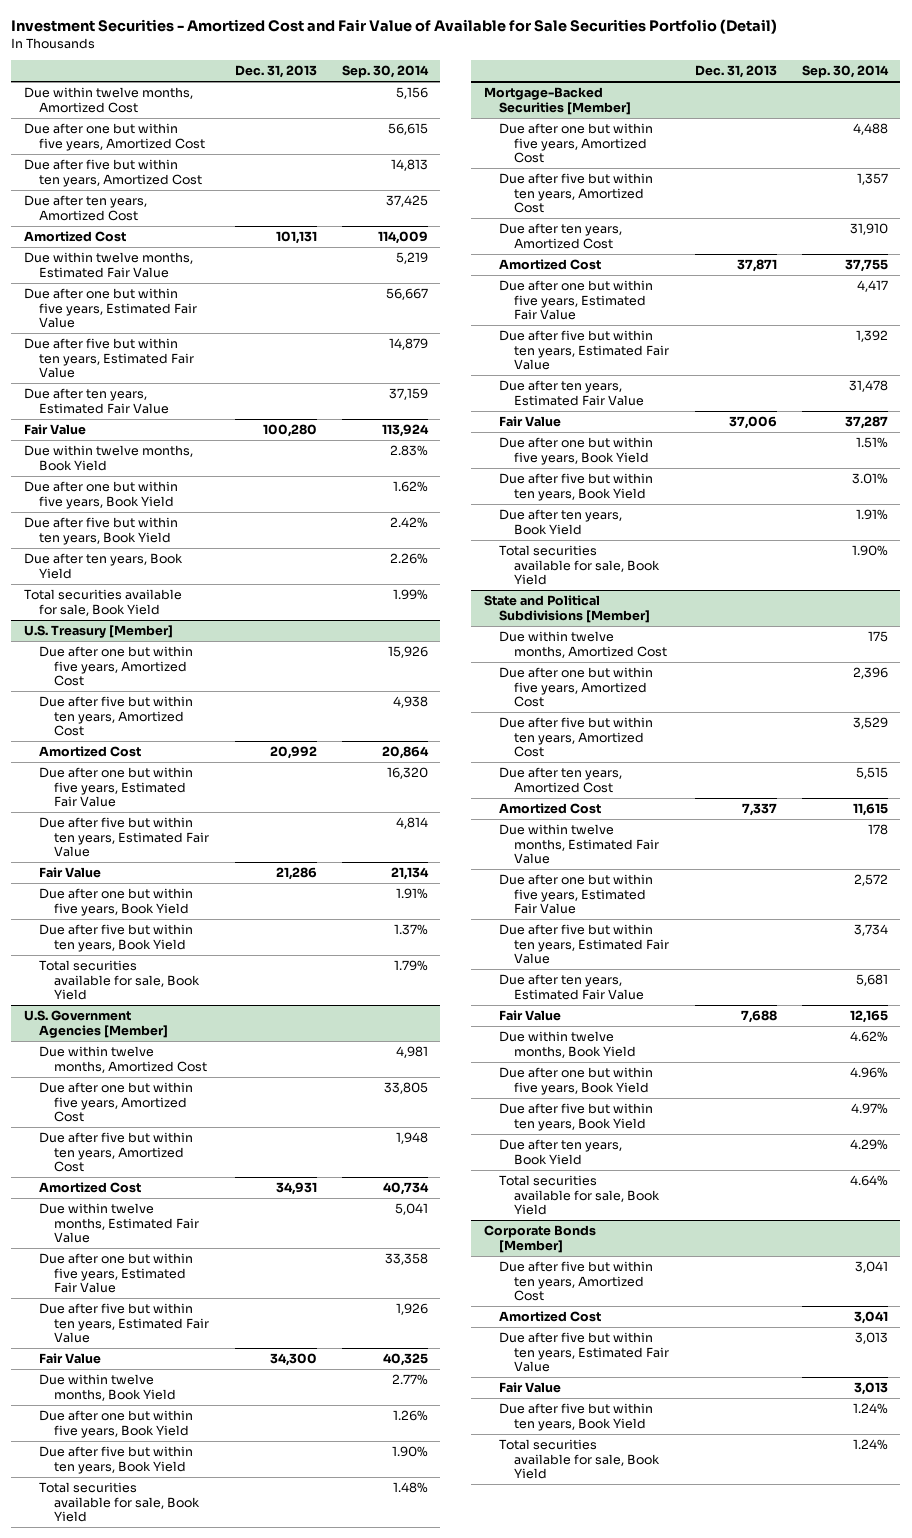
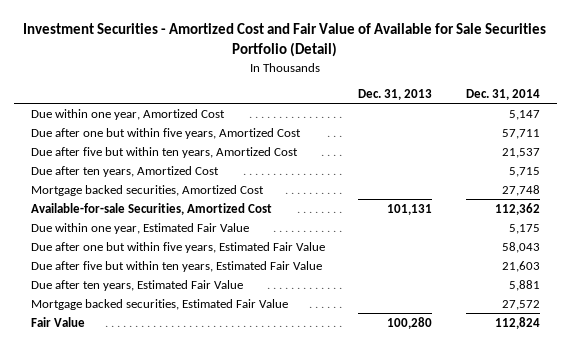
- | Dec. 31, 2013 | Sep. 30, 2014
+ | Dec. 31, 2013 | Dec. 31, 2014
- Due within twelve months, Amortized Cost | | 5,156
+ Due within one year, Amortized Cost | | 5,147
- Amortized Cost | 101,131 | 114,009
- Due within twelve months, Estimated Fair Value | | 5,219
+ Mortgage backed securities, Amortized Cost | | 27,748
+ Available-for-sale Securities, Amortized Cost | 101,131 | 112,362
+ Due within one year, Estimated Fair Value | | 5,175
+ Mortgage backed securities, Estimated Fair Value | | 27,572
- Due within twelve months, Book Yield | | 2.83%
- Due after one but within five years, Book Yield | | 1.62%
- Due after five but within ten years, Book Yield | | 2.42%
- Due after ten years, Book Yield | | 2.26%
- Total securities available for sale, Book Yield | | 1.99%
- U.S. Treasury [Member]
- Due after one but within five years, Amortized Cost | | 15,926
- Due after five but within ten years, Amortized Cost | | 4,938
- Amortized Cost | 20,992 | 20,864
- Due after one but within five years, Estimated Fair Value | | 16,320
- Due after five but within ten years, Estimated Fair Value | | 4,814
- Fair Value | 21,286 | 21,134
- Due after one but within five years, Book Yield | | 1.91%
- Due after five but within ten years, Book Yield | | 1.37%
- Total securities available for sale, Book Yield | | 1.79%
- U.S. Government Agencies [Member]
- Due within twelve months, Amortized Cost | | 4,981
- Due after one but within five years, Amortized Cost | | 33,805
- Due after five but within ten years, Amortized Cost | | 1,948
- Amortized Cost | 34,931 | 40,734
- Due within twelve months, Estimated Fair Value | | 5,041
- Due after one but within five years, Estimated Fair Value | | 33,358
- Due after five but within ten years, Estimated Fair Value | | 1,926
- Fair Value | 34,300 | 40,325
- Due within twelve months, Book Yield | | 2.77%
- Due after one but within five years, Book Yield | | 1.26%
- Due after five but within ten years, Book Yield | | 1.90%
- Total securities available for sale, Book Yield | | 1.48%
- Mortgage-Backed Securities [Member]
- Due after one but within five years, Amortized Cost | | 4,488
- Due after five but within ten years, Amortized Cost | | 1,357
- Due after ten years, Amortized Cost | | 31,910
- Amortized Cost | 37,871 | 37,755
- Due after one but within five years, Estimated Fair Value | | 4,417
- Due after five but within ten years, Estimated Fair Value | | 1,392
- Due after ten years, Estimated Fair Value | | 31,478
- Fair Value | 37,006 | 37,287
- Due after one but within five years, Book Yield | | 1.51%
- Due after five but within ten years, Book Yield | | 3.01%
- Due after ten years, Book Yield | | 1.91%
- Total securities available for sale, Book Yield | | 1.90%
- State and Political Subdivisions [Member]
- Due within twelve months, Amortized Cost | | 175
- Due after one but within five years, Amortized Cost | | 2,396
- Due after five but within ten years, Amortized Cost | | 3,529
- Due after ten years, Amortized Cost | | 5,515
- Amortized Cost | 7,337 | 11,615
- Due within twelve months, Estimated Fair Value | | 178
- Due after one but within five years, Estimated Fair Value | | 2,572
- Due after five but within ten years, Estimated Fair Value | | 3,734
- Due after ten years, Estimated Fair Value | | 5,681
- Fair Value | 7,688 | 12,165
- Due within twelve months, Book Yield | | 4.62%
- Due after one but within five years, Book Yield | | 4.96%
- Due after five but within ten years, Book Yield | | 4.97%
- Due after ten years, Book Yield | | 4.29%
- Total securities available for sale, Book Yield | | 4.64%
- Corporate Bonds [Member]
- Due after five but within ten years, Amortized Cost | | 3,041
- Amortized Cost | | 3,041
- Due after five but within ten years, Estimated Fair Value | | 3,013
- Fair Value | | 3,013
- Due after five but within ten years, Book Yield | | 1.24%
- Total securities available for sale, Book Yield | | 1.24%

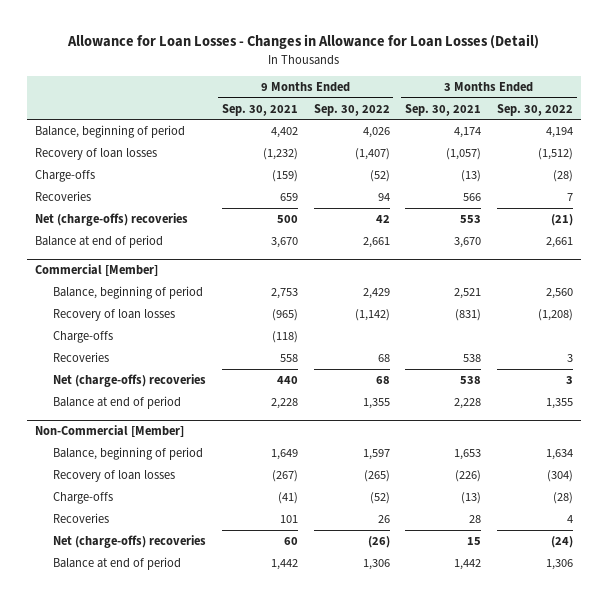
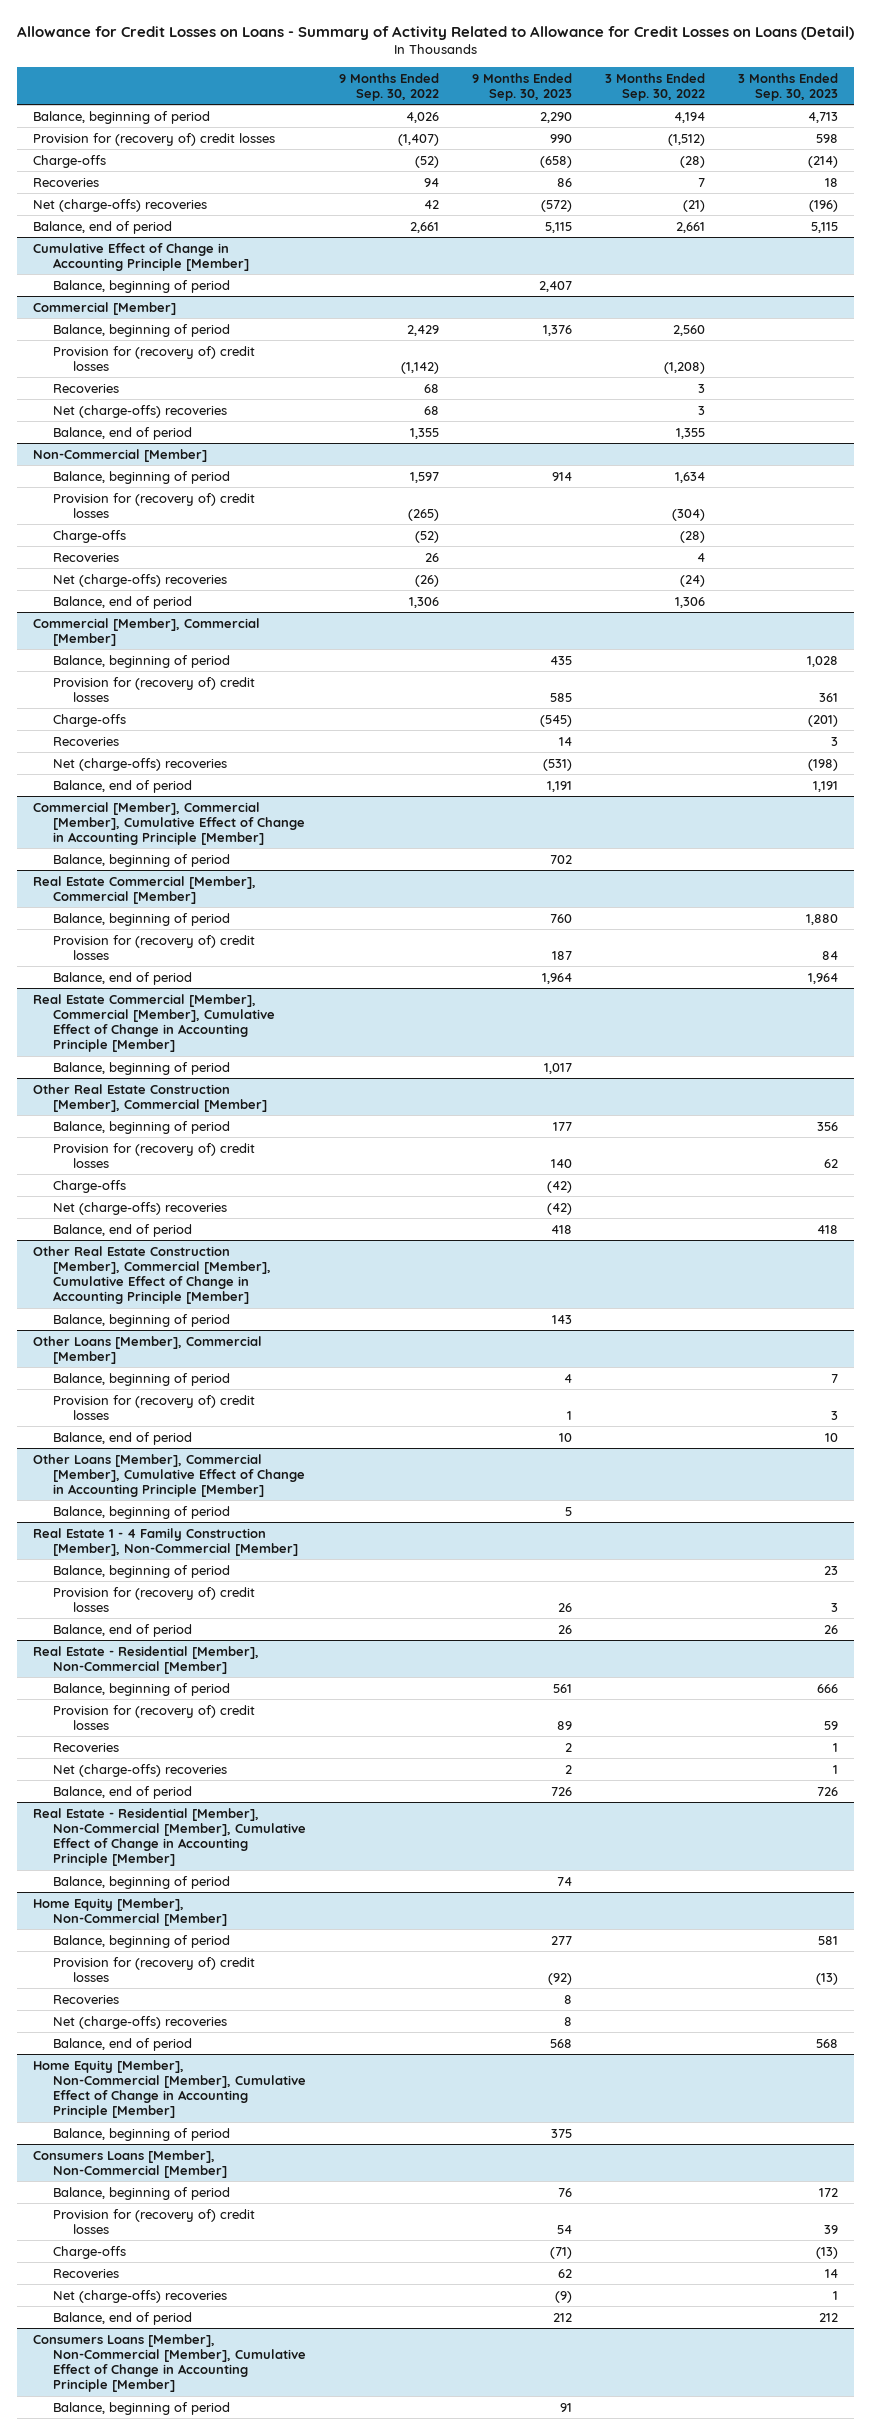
- Allowance for Loan Losses - Changes in Allowance for Loan Losses (Detail)
+ Allowance for Credit Losses on Loans - Summary of Activity Related to Allowance for Credit Losses on Loans (Detail)
- | 9 Months Ended Sep. 30, 2021 | 9 Months Ended Sep. 30, 2022 | 3 Months Ended Sep. 30, 2021 | 3 Months Ended Sep. 30, 2022
+ | 9 Months Ended Sep. 30, 2022 | 9 Months Ended Sep. 30, 2023 | 3 Months Ended Sep. 30, 2022 | 3 Months Ended Sep. 30, 2023
- Recovery of loan losses | (1,232) | (1,407) | (1,057) | (1,512)
+ Provision for (recovery of) credit losses | (1,407) | 990 | (1,512) | 598
- Balance at end of period | 3,670 | 2,661 | 3,670 | 2,661
+ Balance, end of period | 2,661 | 5,115 | 2,661 | 5,115
+ Cumulative Effect of Change in Accounting Principle [Member]
+ Balance, beginning of period | | 2,407 | |
@ Commercial [Member]
- Recovery of loan losses | (965) | (1,142) | (831) | (1,208)
- Charge-offs | (118) | | |
+ Provision for (recovery of) credit losses | (1,142) | | (1,208) |
- Balance at end of period | 2,228 | 1,355 | 2,228 | 1,355
+ Balance, end of period | 1,355 | | 1,355 |
@ Non-Commercial [Member]
- Recovery of loan losses | (267) | (265) | (226) | (304)
+ Provision for (recovery of) credit losses | (265) | | (304) |
- Balance at end of period | 1,442 | 1,306 | 1,442 | 1,306
+ Balance, end of period | 1,306 | | 1,306 |
+ Commercial [Member], Commercial [Member]
+ Balance, beginning of period | | 435 | | 1,028
+ Provision for (recovery of) credit losses | | 585 | | 361
+ Charge-offs | | (545) | | (201)
+ Recoveries | | 14 | | 3
+ Net (charge-offs) recoveries | | (531) | | (198)
+ Balance, end of period | | 1,191 | | 1,191
+ Commercial [Member], Commercial [Member], Cumulative Effect of Change in Accounting Principle [Member]
+ Balance, beginning of period | | 702 | |
+ Real Estate Commercial [Member], Commercial [Member]
+ Balance, beginning of period | | 760 | | 1,880
+ Provision for (recovery of) credit losses | | 187 | | 84
+ Balance, end of period | | 1,964 | | 1,964
+ Real Estate Commercial [Member], Commercial [Member], Cumulative Effect of Change in Accounting Principle [Member]
+ Balance, beginning of period | | 1,017 | |
+ Other Real Estate Construction [Member], Commercial [Member]
+ Balance, beginning of period | | 177 | | 356
+ Provision for (recovery of) credit losses | | 140 | | 62
+ Charge-offs | | (42) | |
+ Net (charge-offs) recoveries | | (42) | |
+ Balance, end of period | | 418 | | 418
+ Other Real Estate Construction [Member], Commercial [Member], Cumulative Effect of Change in Accounting Principle [Member]
+ Balance, beginning of period | | 143 | |
+ Other Loans [Member], Commercial [Member]
+ Balance, beginning of period | | 4 | | 7
+ Provision for (recovery of) credit losses | | 1 | | 3
+ Balance, end of period | | 10 | | 10
+ Other Loans [Member], Commercial [Member], Cumulative Effect of Change in Accounting Principle [Member]
+ Balance, beginning of period | | 5 | |
+ Real Estate 1 - 4 Family Construction [Member], Non-Commercial [Member]
+ Balance, beginning of period | | | | 23
+ Provision for (recovery of) credit losses | | 26 | | 3
+ Balance, end of period | | 26 | | 26
+ Real Estate - Residential [Member], Non-Commercial [Member]
+ Balance, beginning of period | | 561 | | 666
+ Provision for (recovery of) credit losses | | 89 | | 59
+ Recoveries | | 2 | | 1
+ Net (charge-offs) recoveries | | 2 | | 1
+ Balance, end of period | | 726 | | 726
+ Real Estate - Residential [Member], Non-Commercial [Member], Cumulative Effect of Change in Accounting Principle [Member]
+ Balance, beginning of period | | 74 | |
+ Home Equity [Member], Non-Commercial [Member]
+ Balance, beginning of period | | 277 | | 581
+ Provision for (recovery of) credit losses | | (92) | | (13)
+ Recoveries | | 8 | |
+ Net (charge-offs) recoveries | | 8 | |
+ Balance, end of period | | 568 | | 568
+ Home Equity [Member], Non-Commercial [Member], Cumulative Effect of Change in Accounting Principle [Member]
+ Balance, beginning of period | | 375 | |
+ Consumers Loans [Member], Non-Commercial [Member]
+ Balance, beginning of period | | 76 | | 172
+ Provision for (recovery of) credit losses | | 54 | | 39
+ Charge-offs | | (71) | | (13)
+ Recoveries | | 62 | | 14
+ Net (charge-offs) recoveries | | (9) | | 1
+ Balance, end of period | | 212 | | 212
+ Consumers Loans [Member], Non-Commercial [Member], Cumulative Effect of Change in Accounting Principle [Member]
+ Balance, beginning of period | | 91 | |

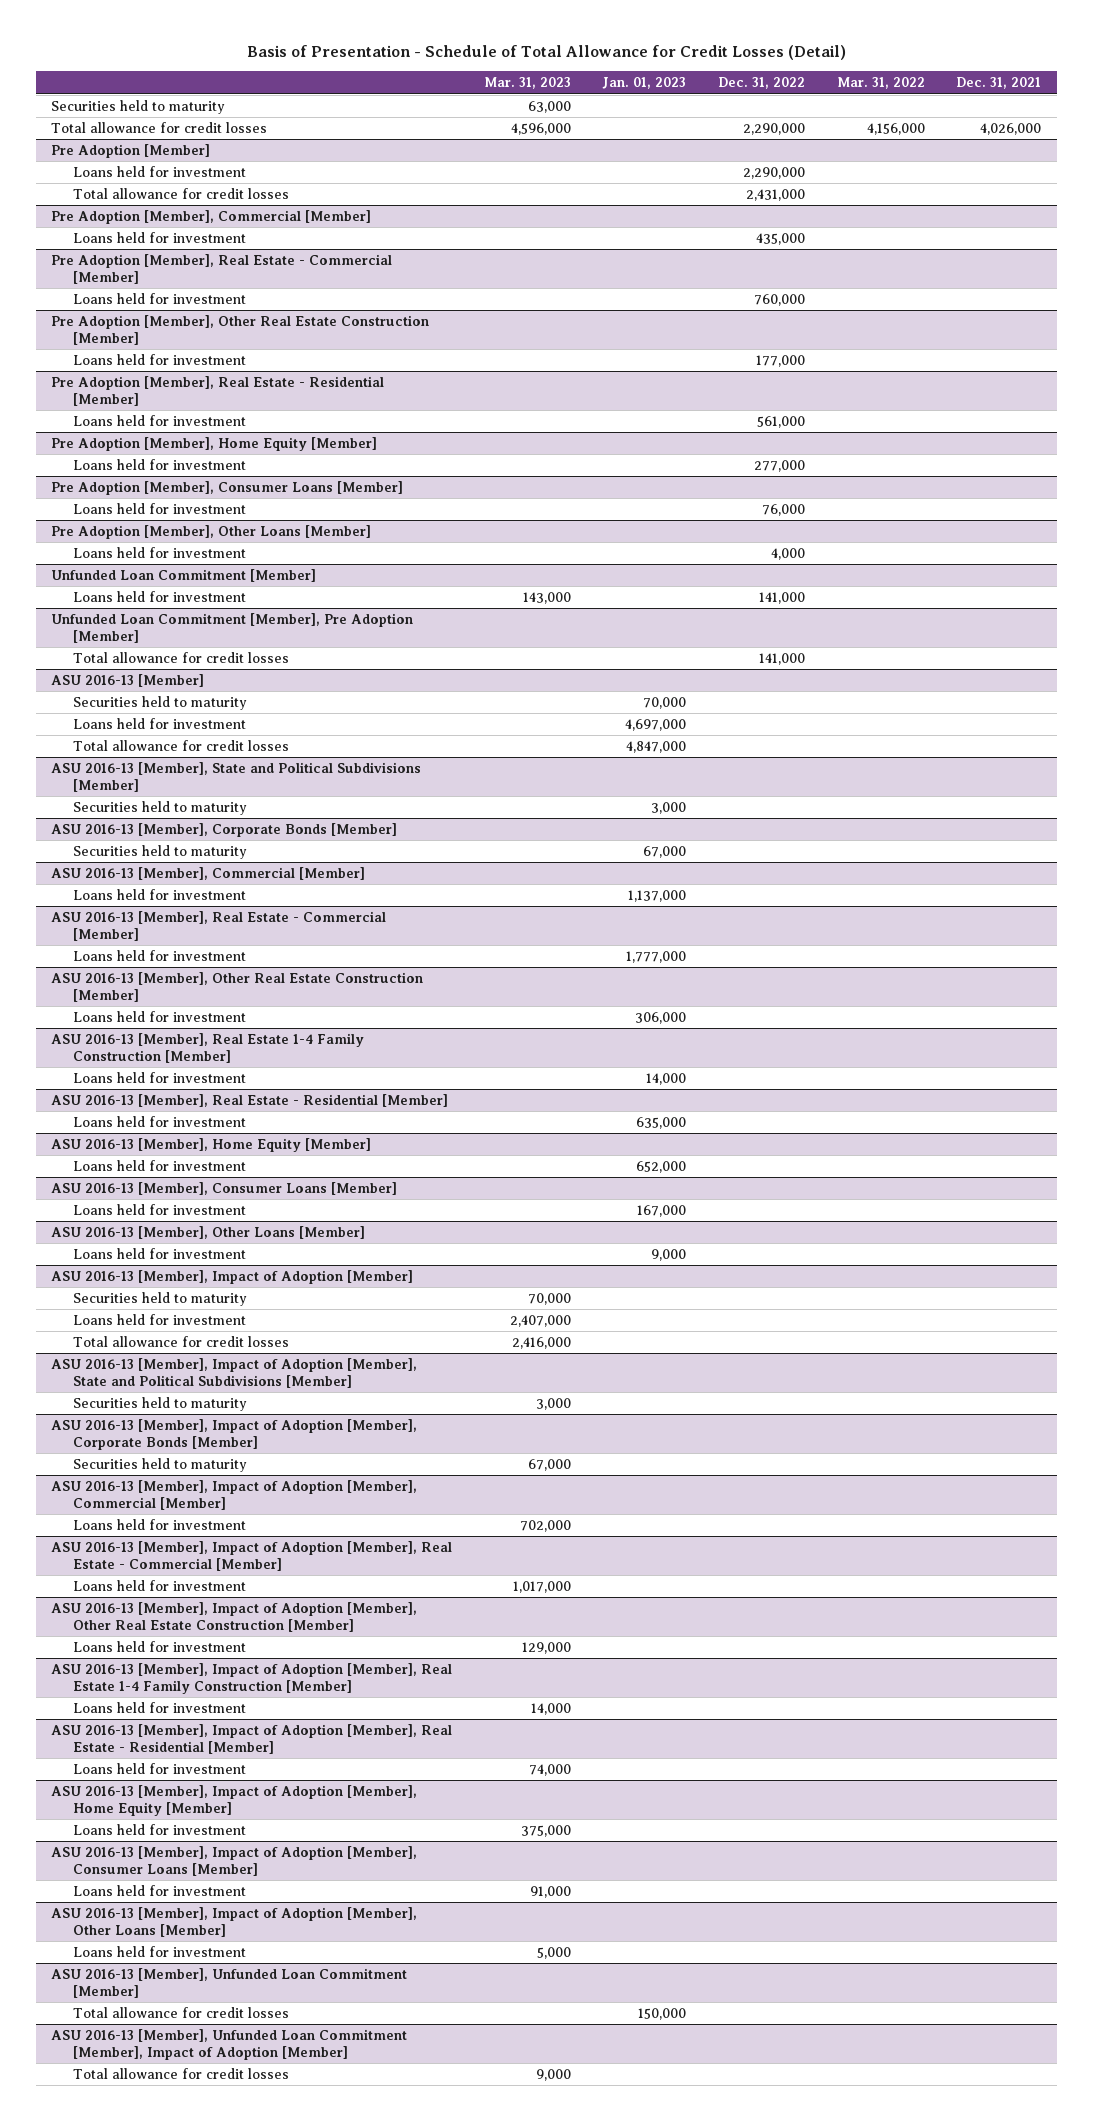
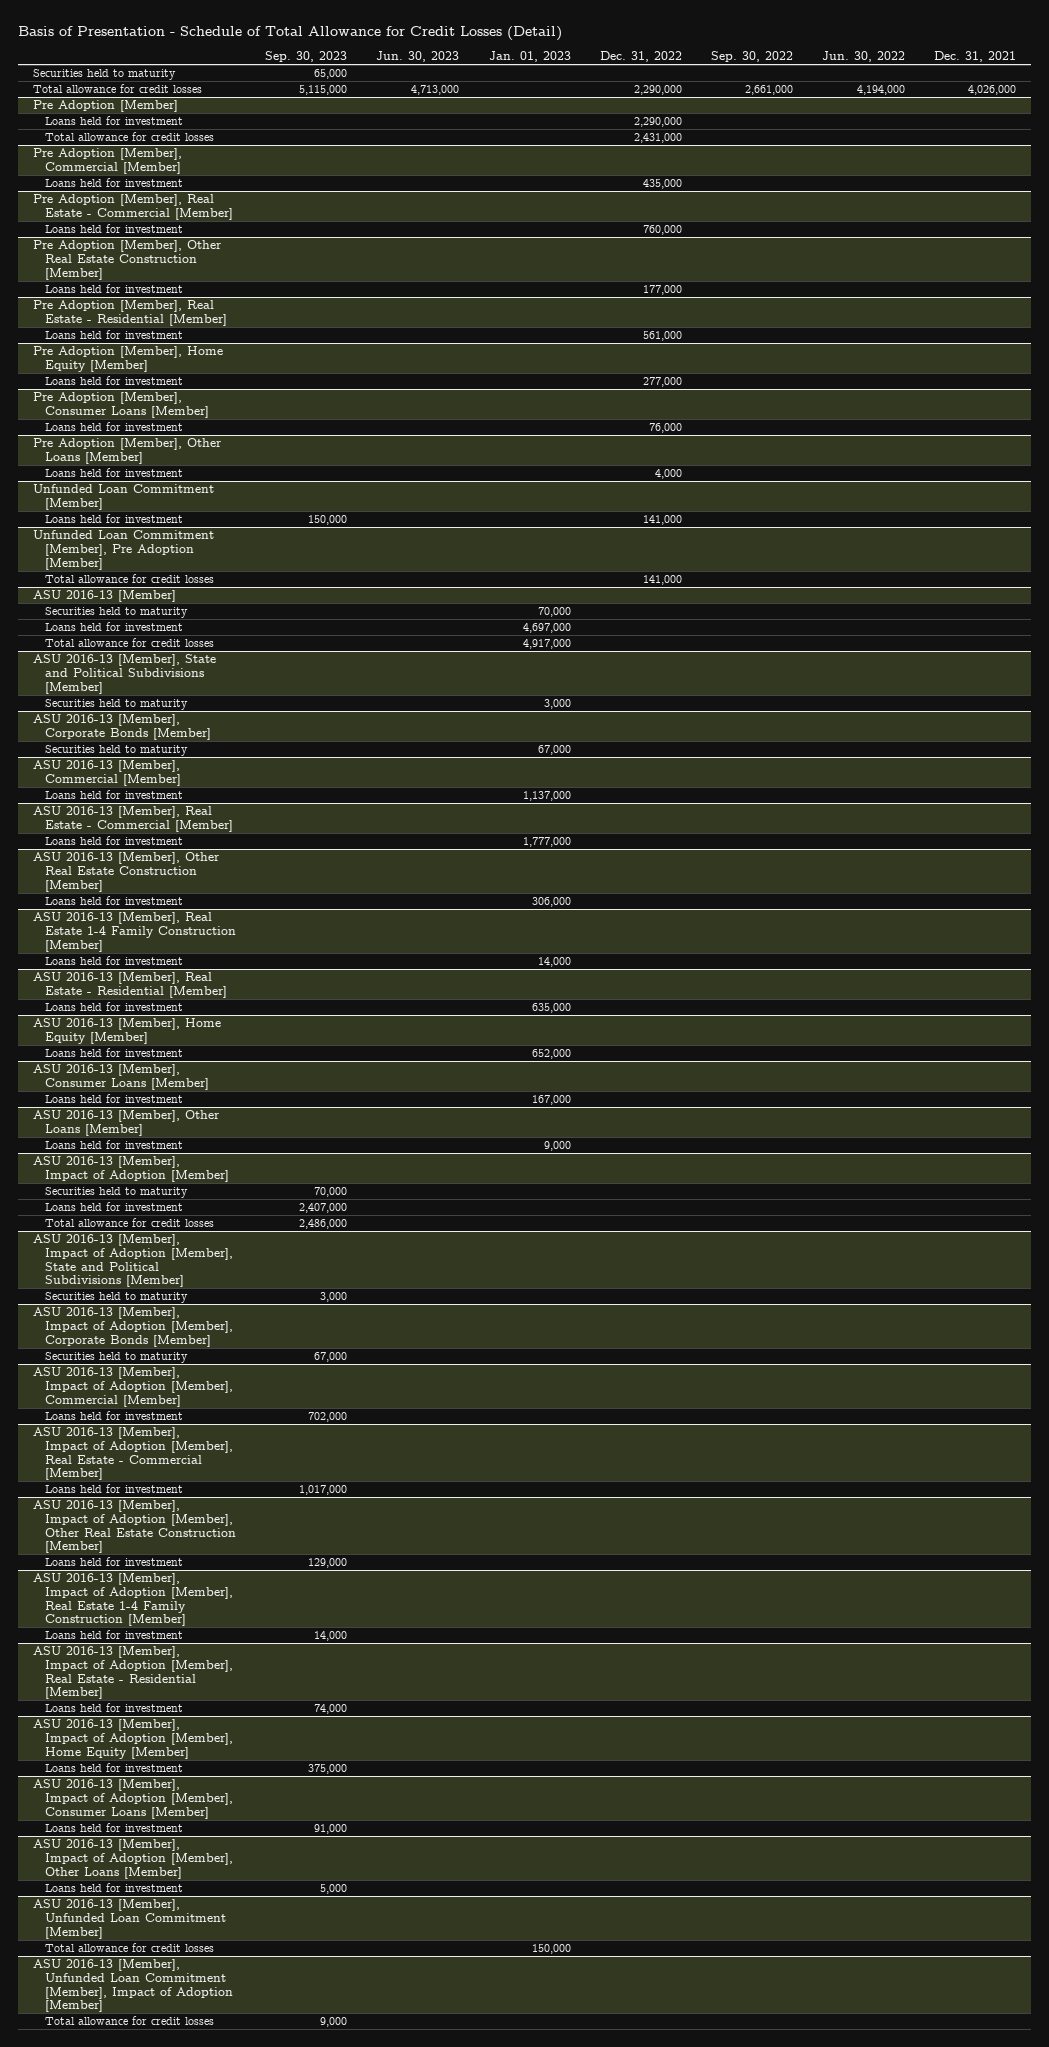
- | Mar. 31, 2023 | Jan. 01, 2023 | Dec. 31, 2022 | Mar. 31, 2022 | Dec. 31, 2021
+ | Sep. 30, 2023 | Jun. 30, 2023 | Jan. 01, 2023 | Dec. 31, 2022 | Sep. 30, 2022 | Jun. 30, 2022 | Dec. 31, 2021
@ ASU 2016-13 [Member]
- Total allowance for credit losses | | 4,847,000 | | |
+ Total allowance for credit losses | | | 4,917,000 | | | |

